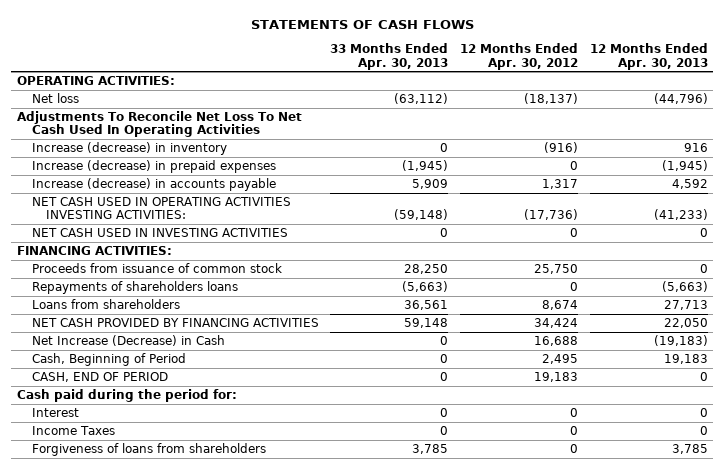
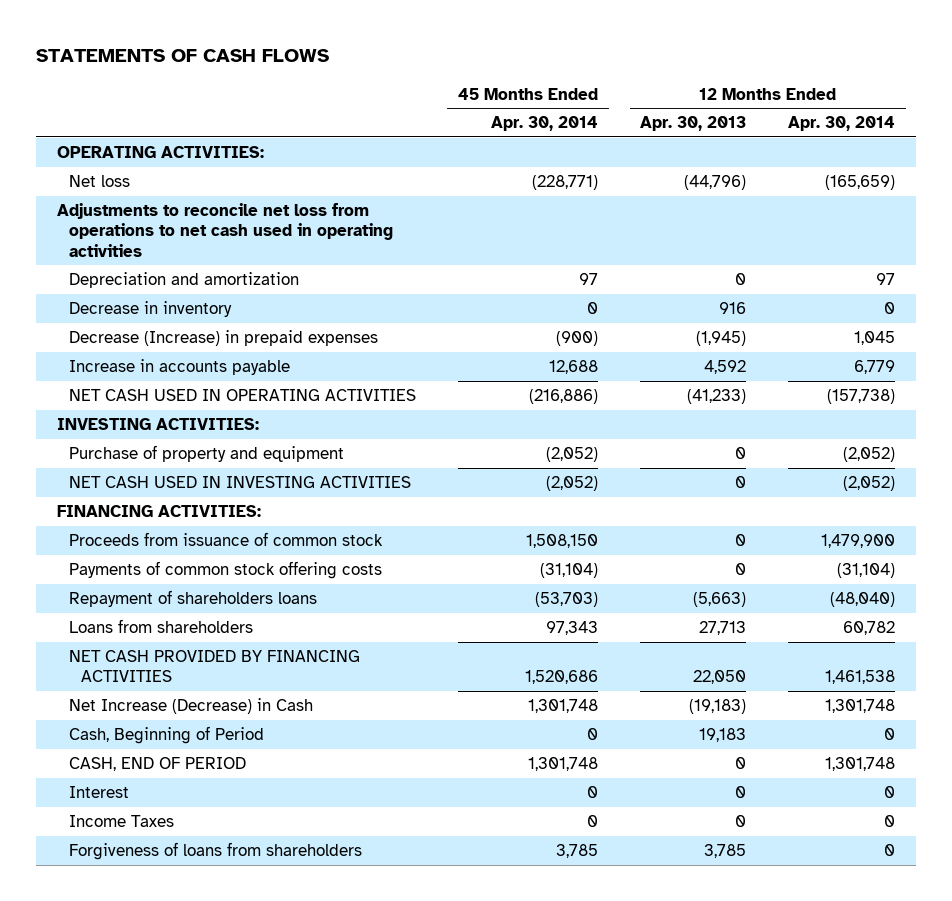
- | 33 Months Ended Apr. 30, 2013 | 12 Months Ended Apr. 30, 2012 | 12 Months Ended Apr. 30, 2013
+ | 45 Months Ended Apr. 30, 2014 | 12 Months Ended Apr. 30, 2013 | 12 Months Ended Apr. 30, 2014
- Adjustments To Reconcile Net Loss To Net Cash Used In Operating Activities
- Increase (decrease) in inventory | 0 | (916) | 916
- Increase (decrease) in prepaid expenses | (1,945) | 0 | (1,945)
- Increase (decrease) in accounts payable | 5,909 | 1,317 | 4,592
- NET CASH USED IN OPERATING ACTIVITIES INVESTING ACTIVITIES: | (59,148) | (17,736) | (41,233)
+ Adjustments to reconcile net loss from operations to net cash used in operating activities
+ Depreciation and amortization | 97 | 0 | 97
+ Decrease in inventory | 0 | 916 | 0
+ Decrease (Increase) in prepaid expenses | (900) | (1,945) | 1,045
+ Increase in accounts payable | 12,688 | 4,592 | 6,779
+ NET CASH USED IN OPERATING ACTIVITIES | (216,886) | (41,233) | (157,738)
+ INVESTING ACTIVITIES:
+ Purchase of property and equipment | (2,052) | 0 | (2,052)
- Repayments of shareholders loans | (5,663) | 0 | (5,663)
+ Payments of common stock offering costs | (31,104) | 0 | (31,104)
+ Repayment of shareholders loans | (53,703) | (5,663) | (48,040)
- Cash paid during the period for:

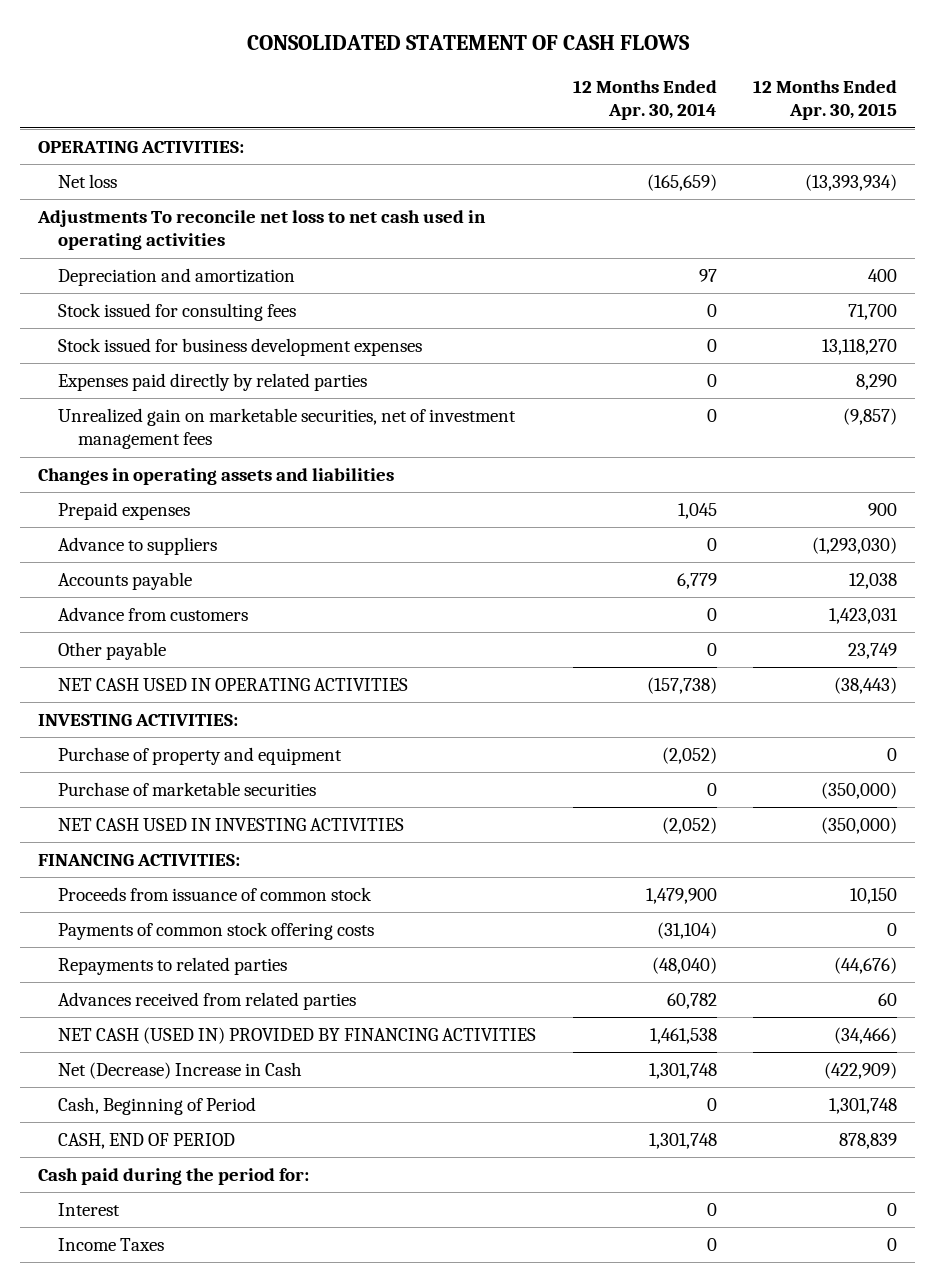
- STATEMENTS OF CASH FLOWS
+ CONSOLIDATED STATEMENT OF CASH FLOWS
- | 45 Months Ended Apr. 30, 2014 | 12 Months Ended Apr. 30, 2013 | 12 Months Ended Apr. 30, 2014
+ | 12 Months Ended Apr. 30, 2014 | 12 Months Ended Apr. 30, 2015
- Adjustments to reconcile net loss from operations to net cash used in operating activities
+ Adjustments To reconcile net loss to net cash used in operating activities
- Decrease in inventory | 0 | 916 | 0
- Decrease (Increase) in prepaid expenses | (900) | (1,945) | 1,045
- Increase in accounts payable | 12,688 | 4,592 | 6,779
+ Stock issued for consulting fees | 0 | 71,700
+ Stock issued for business development expenses | 0 | 13,118,270
+ Expenses paid directly by related parties | 0 | 8,290
+ Unrealized gain on marketable securities, net of investment management fees | 0 | (9,857)
+ Changes in operating assets and liabilities
+ Prepaid expenses | 1,045 | 900
+ Advance to suppliers | 0 | (1,293,030)
+ Accounts payable | 6,779 | 12,038
+ Advance from customers | 0 | 1,423,031
+ Other payable | 0 | 23,749
+ Purchase of marketable securities | 0 | (350,000)
- Repayment of shareholders loans | (53,703) | (5,663) | (48,040)
- Loans from shareholders | 97,343 | 27,713 | 60,782
- NET CASH PROVIDED BY FINANCING ACTIVITIES | 1,520,686 | 22,050 | 1,461,538
- Net Increase (Decrease) in Cash | 1,301,748 | (19,183) | 1,301,748
+ Repayments to related parties | (48,040) | (44,676)
+ Advances received from related parties | 60,782 | 60
+ NET CASH (USED IN) PROVIDED BY FINANCING ACTIVITIES | 1,461,538 | (34,466)
+ Net (Decrease) Increase in Cash | 1,301,748 | (422,909)
+ Cash paid during the period for:
- Forgiveness of loans from shareholders | 3,785 | 3,785 | 0

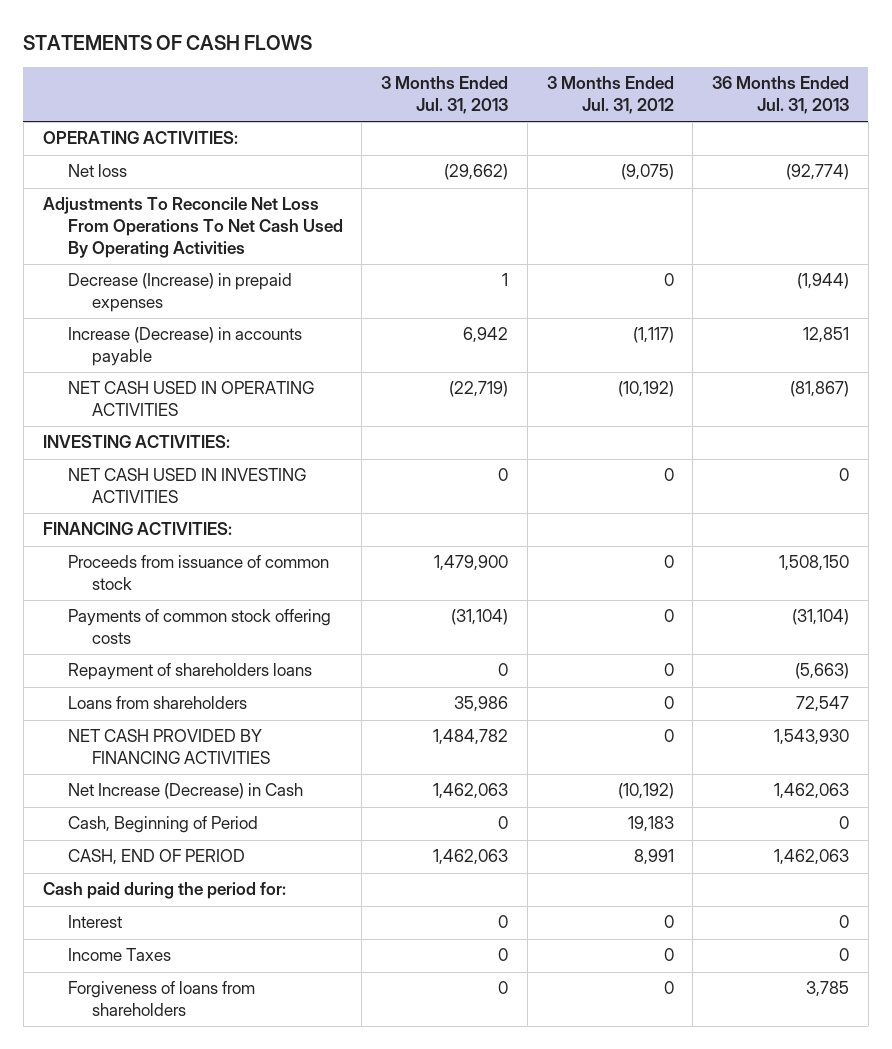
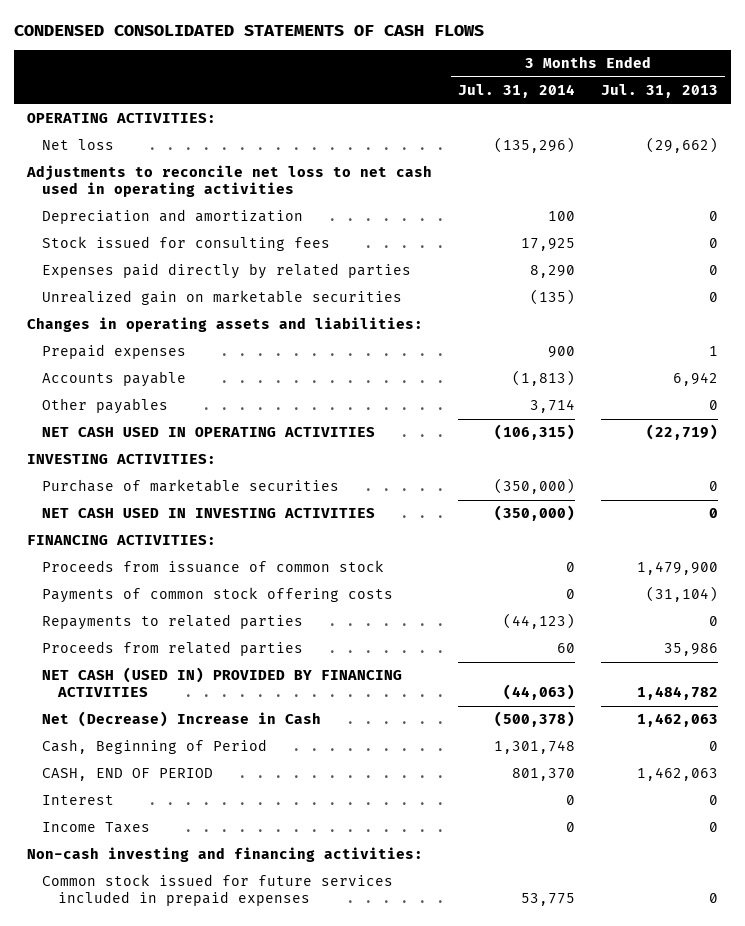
- STATEMENTS OF CASH FLOWS
+ CONDENSED CONSOLIDATED STATEMENTS OF CASH FLOWS
- | 3 Months Ended Jul. 31, 2013 | 3 Months Ended Jul. 31, 2012 | 36 Months Ended Jul. 31, 2013
+ | 3 Months Ended Jul. 31, 2014 | 3 Months Ended Jul. 31, 2013
- Adjustments To Reconcile Net Loss From Operations To Net Cash Used By Operating Activities
- Decrease (Increase) in prepaid expenses | 1 | 0 | (1,944)
- Increase (Decrease) in accounts payable | 6,942 | (1,117) | 12,851
+ Adjustments to reconcile net loss to net cash used in operating activities
+ Depreciation and amortization | 100 | 0
+ Stock issued for consulting fees | 17,925 | 0
+ Expenses paid directly by related parties | 8,290 | 0
+ Unrealized gain on marketable securities | (135) | 0
+ Changes in operating assets and liabilities:
+ Prepaid expenses | 900 | 1
+ Accounts payable | (1,813) | 6,942
+ Other payables | 3,714 | 0
+ Purchase of marketable securities | (350,000) | 0
- Repayment of shareholders loans | 0 | 0 | (5,663)
- Loans from shareholders | 35,986 | 0 | 72,547
- NET CASH PROVIDED BY FINANCING ACTIVITIES | 1,484,782 | 0 | 1,543,930
- Net Increase (Decrease) in Cash | 1,462,063 | (10,192) | 1,462,063
+ Repayments to related parties | (44,123) | 0
+ Proceeds from related parties | 60 | 35,986
+ NET CASH (USED IN) PROVIDED BY FINANCING ACTIVITIES | (44,063) | 1,484,782
+ Net (Decrease) Increase in Cash | (500,378) | 1,462,063
- Cash paid during the period for:
- Forgiveness of loans from shareholders | 0 | 0 | 3,785
+ Non-cash investing and financing activities:
+ Common stock issued for future services included in prepaid expenses | 53,775 | 0

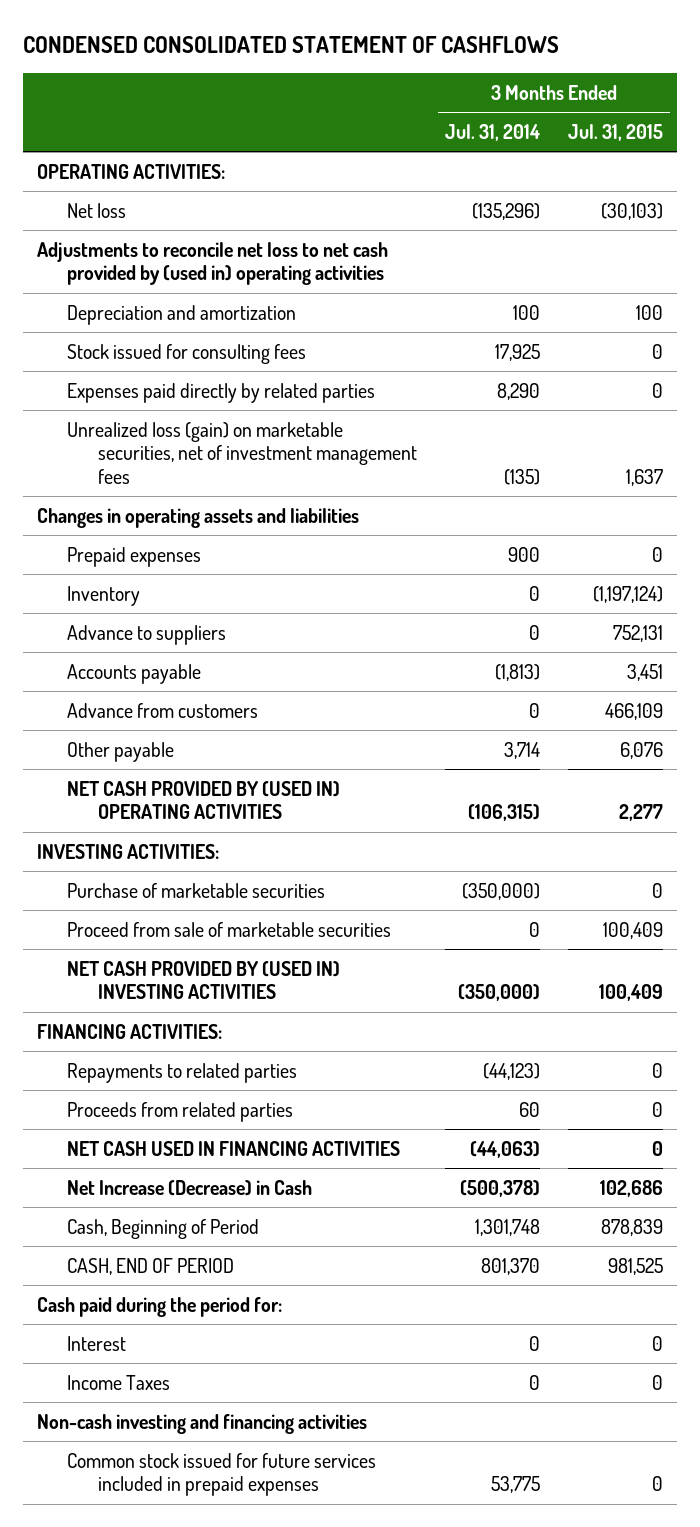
- CONDENSED CONSOLIDATED STATEMENTS OF CASH FLOWS
+ CONDENSED CONSOLIDATED STATEMENT OF CASHFLOWS
- | 3 Months Ended Jul. 31, 2014 | 3 Months Ended Jul. 31, 2013
+ | 3 Months Ended Jul. 31, 2014 | 3 Months Ended Jul. 31, 2015
- Adjustments to reconcile net loss to net cash used in operating activities
+ Adjustments to reconcile net loss to net cash provided by (used in) operating activities
- Unrealized gain on marketable securities | (135) | 0
- Changes in operating assets and liabilities:
+ Unrealized loss (gain) on marketable securities, net of investment management fees | (135) | 1,637
+ Changes in operating assets and liabilities
+ Inventory | 0 | (1,197,124)
+ Advance to suppliers | 0 | 752,131
- Other payables | 3,714 | 0
- NET CASH USED IN OPERATING ACTIVITIES | (106,315) | (22,719)
+ Advance from customers | 0 | 466,109
+ Other payable | 3,714 | 6,076
+ NET CASH PROVIDED BY (USED IN) OPERATING ACTIVITIES | (106,315) | 2,277
- NET CASH USED IN INVESTING ACTIVITIES | (350,000) | 0
+ Proceed from sale of marketable securities | 0 | 100,409
+ NET CASH PROVIDED BY (USED IN) INVESTING ACTIVITIES | (350,000) | 100,409
- Proceeds from issuance of common stock | 0 | 1,479,900
- Payments of common stock offering costs | 0 | (31,104)
- NET CASH (USED IN) PROVIDED BY FINANCING ACTIVITIES | (44,063) | 1,484,782
- Net (Decrease) Increase in Cash | (500,378) | 1,462,063
+ NET CASH USED IN FINANCING ACTIVITIES | (44,063) | 0
+ Net Increase (Decrease) in Cash | (500,378) | 102,686
+ Cash paid during the period for:
- Non-cash investing and financing activities:
+ Non-cash investing and financing activities

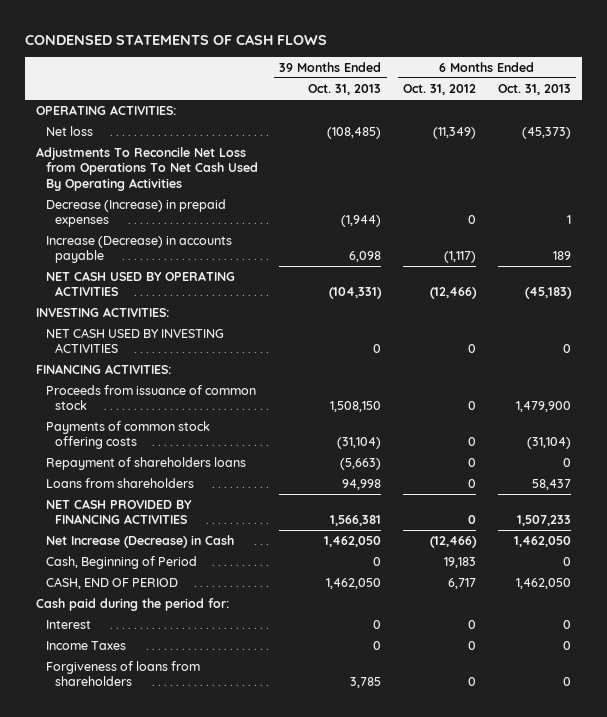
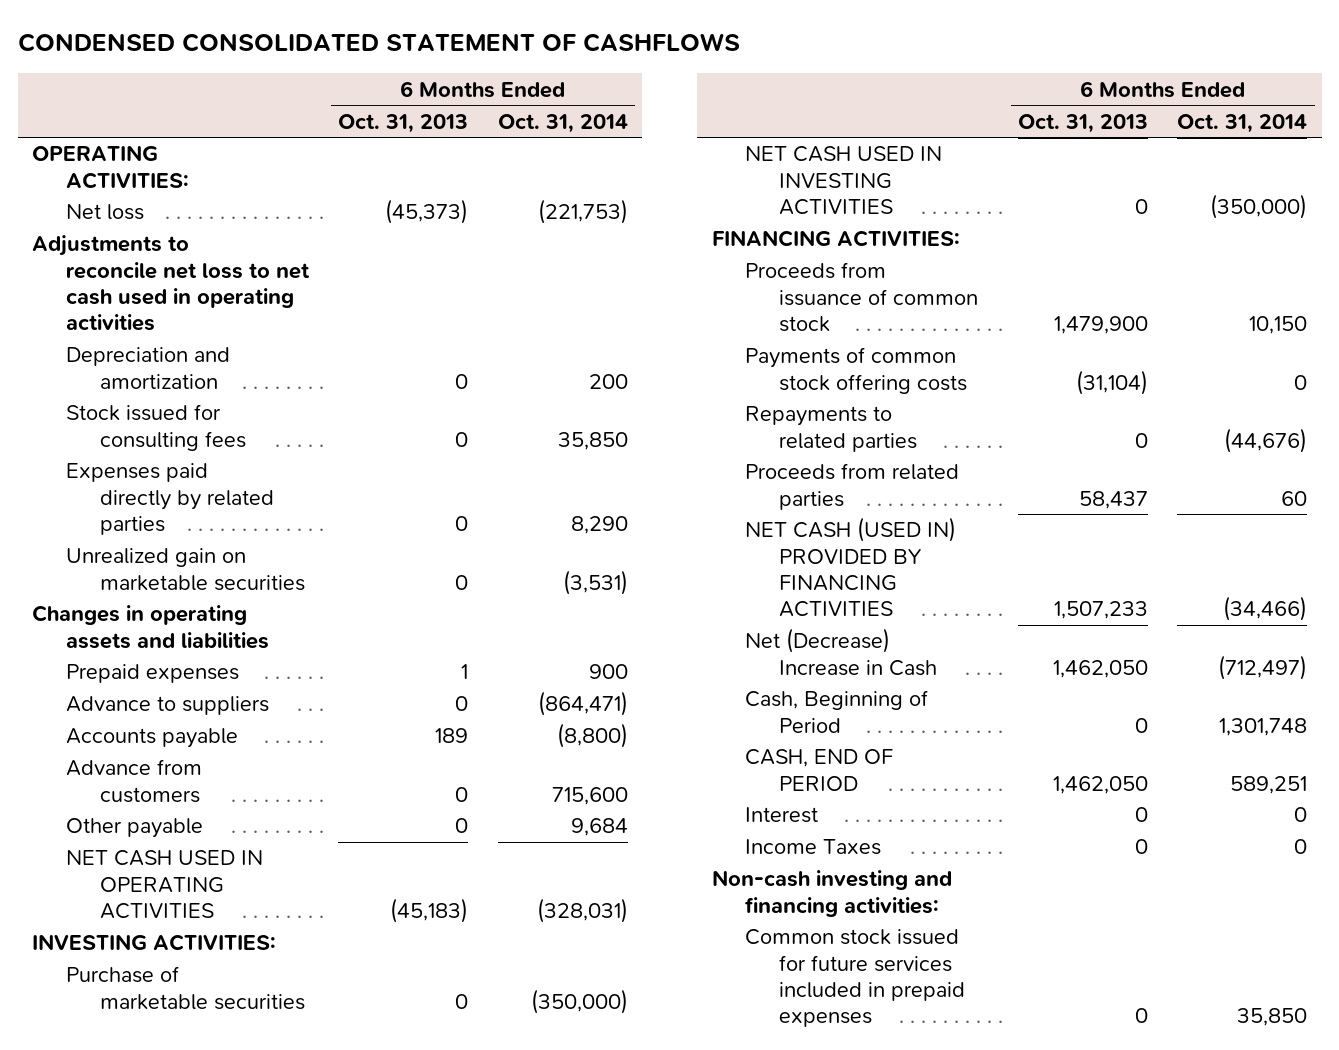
- CONDENSED STATEMENTS OF CASH FLOWS
+ CONDENSED CONSOLIDATED STATEMENT OF CASHFLOWS
- | 39 Months Ended Oct. 31, 2013 | 6 Months Ended Oct. 31, 2012 | 6 Months Ended Oct. 31, 2013
+ | 6 Months Ended Oct. 31, 2013 | 6 Months Ended Oct. 31, 2014
- Adjustments To Reconcile Net Loss from Operations To Net Cash Used By Operating Activities
- Decrease (Increase) in prepaid expenses | (1,944) | 0 | 1
- Increase (Decrease) in accounts payable | 6,098 | (1,117) | 189
- NET CASH USED BY OPERATING ACTIVITIES | (104,331) | (12,466) | (45,183)
+ Adjustments to reconcile net loss to net cash used in operating activities
+ Depreciation and amortization | 0 | 200
+ Stock issued for consulting fees | 0 | 35,850
+ Expenses paid directly by related parties | 0 | 8,290
+ Unrealized gain on marketable securities | 0 | (3,531)
+ Changes in operating assets and liabilities
+ Prepaid expenses | 1 | 900
+ Advance to suppliers | 0 | (864,471)
+ Accounts payable | 189 | (8,800)
+ Advance from customers | 0 | 715,600
+ Other payable | 0 | 9,684
+ NET CASH USED IN OPERATING ACTIVITIES | (45,183) | (328,031)
- NET CASH USED BY INVESTING ACTIVITIES | 0 | 0 | 0
+ Purchase of marketable securities | 0 | (350,000)
+ NET CASH USED IN INVESTING ACTIVITIES | 0 | (350,000)
- Repayment of shareholders loans | (5,663) | 0 | 0
- Loans from shareholders | 94,998 | 0 | 58,437
- NET CASH PROVIDED BY FINANCING ACTIVITIES | 1,566,381 | 0 | 1,507,233
- Net Increase (Decrease) in Cash | 1,462,050 | (12,466) | 1,462,050
+ Repayments to related parties | 0 | (44,676)
+ Proceeds from related parties | 58,437 | 60
+ NET CASH (USED IN) PROVIDED BY FINANCING ACTIVITIES | 1,507,233 | (34,466)
+ Net (Decrease) Increase in Cash | 1,462,050 | (712,497)
- Cash paid during the period for:
- Forgiveness of loans from shareholders | 3,785 | 0 | 0
+ Non-cash investing and financing activities:
+ Common stock issued for future services included in prepaid expenses | 0 | 35,850

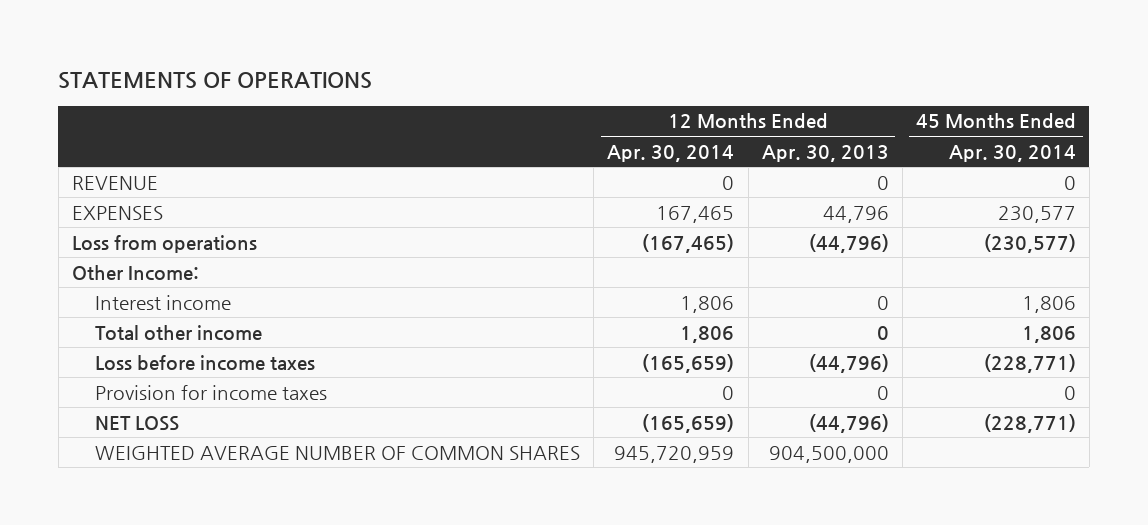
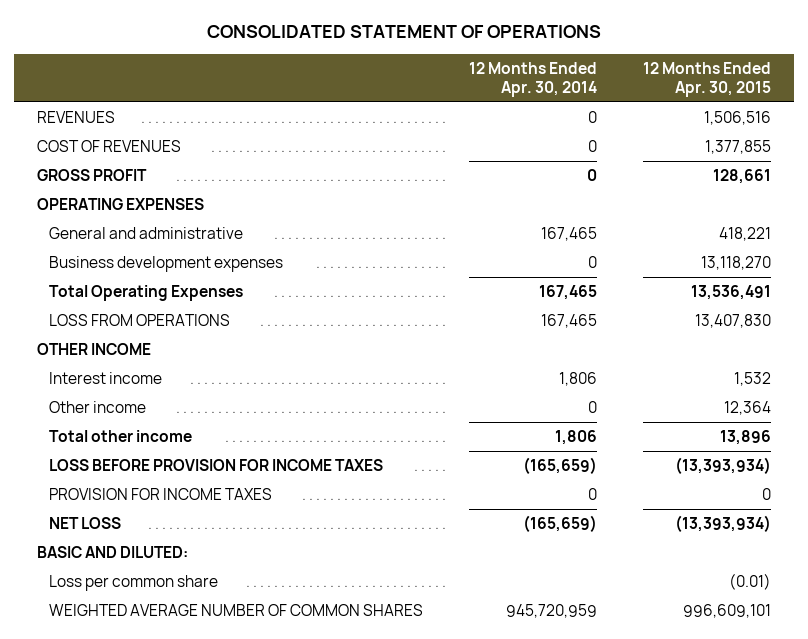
- STATEMENTS OF OPERATIONS
+ CONSOLIDATED STATEMENT OF OPERATIONS
- | 12 Months Ended Apr. 30, 2014 | 12 Months Ended Apr. 30, 2013 | 45 Months Ended Apr. 30, 2014
+ | 12 Months Ended Apr. 30, 2014 | 12 Months Ended Apr. 30, 2015
- REVENUE | 0 | 0 | 0
- EXPENSES | 167,465 | 44,796 | 230,577
- Loss from operations | (167,465) | (44,796) | (230,577)
- Other Income:
+ REVENUES | 0 | 1,506,516
+ COST OF REVENUES | 0 | 1,377,855
+ GROSS PROFIT | 0 | 128,661
+ OPERATING EXPENSES
+ General and administrative | 167,465 | 418,221
+ Business development expenses | 0 | 13,118,270
+ Total Operating Expenses | 167,465 | 13,536,491
+ LOSS FROM OPERATIONS | 167,465 | 13,407,830
+ OTHER INCOME
+ Other income | 0 | 12,364
- Loss before income taxes | (165,659) | (44,796) | (228,771)
- Provision for income taxes | 0 | 0 | 0
+ LOSS BEFORE PROVISION FOR INCOME TAXES | (165,659) | (13,393,934)
+ PROVISION FOR INCOME TAXES | 0 | 0
+ BASIC AND DILUTED:
+ Loss per common share | | (0.01)

